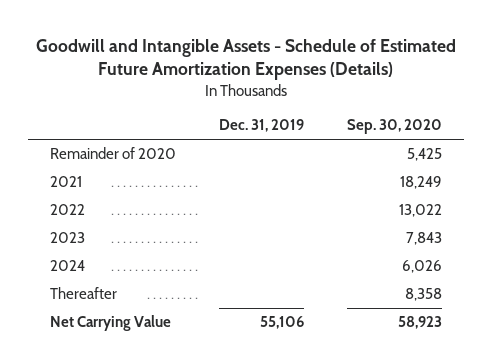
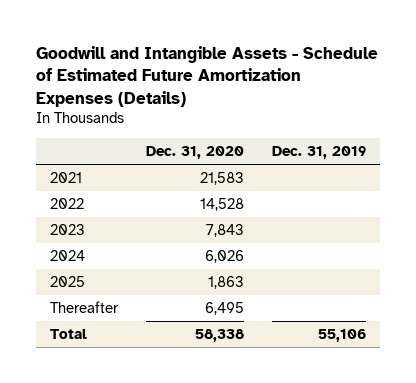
- | Dec. 31, 2019 | Sep. 30, 2020
+ | Dec. 31, 2020 | Dec. 31, 2019
- Remainder of 2020 | | 5,425
+ 2025 | 1,863 |
- Net Carrying Value | 55,106 | 58,923
+ Total | 58,338 | 55,106

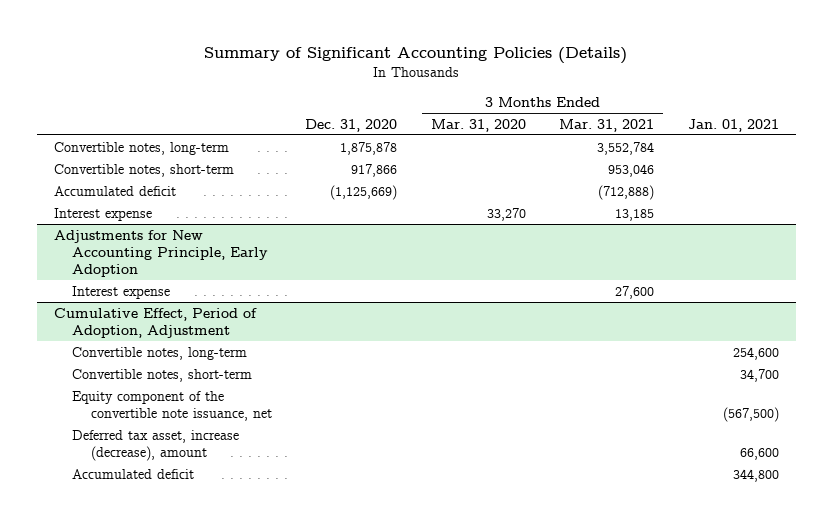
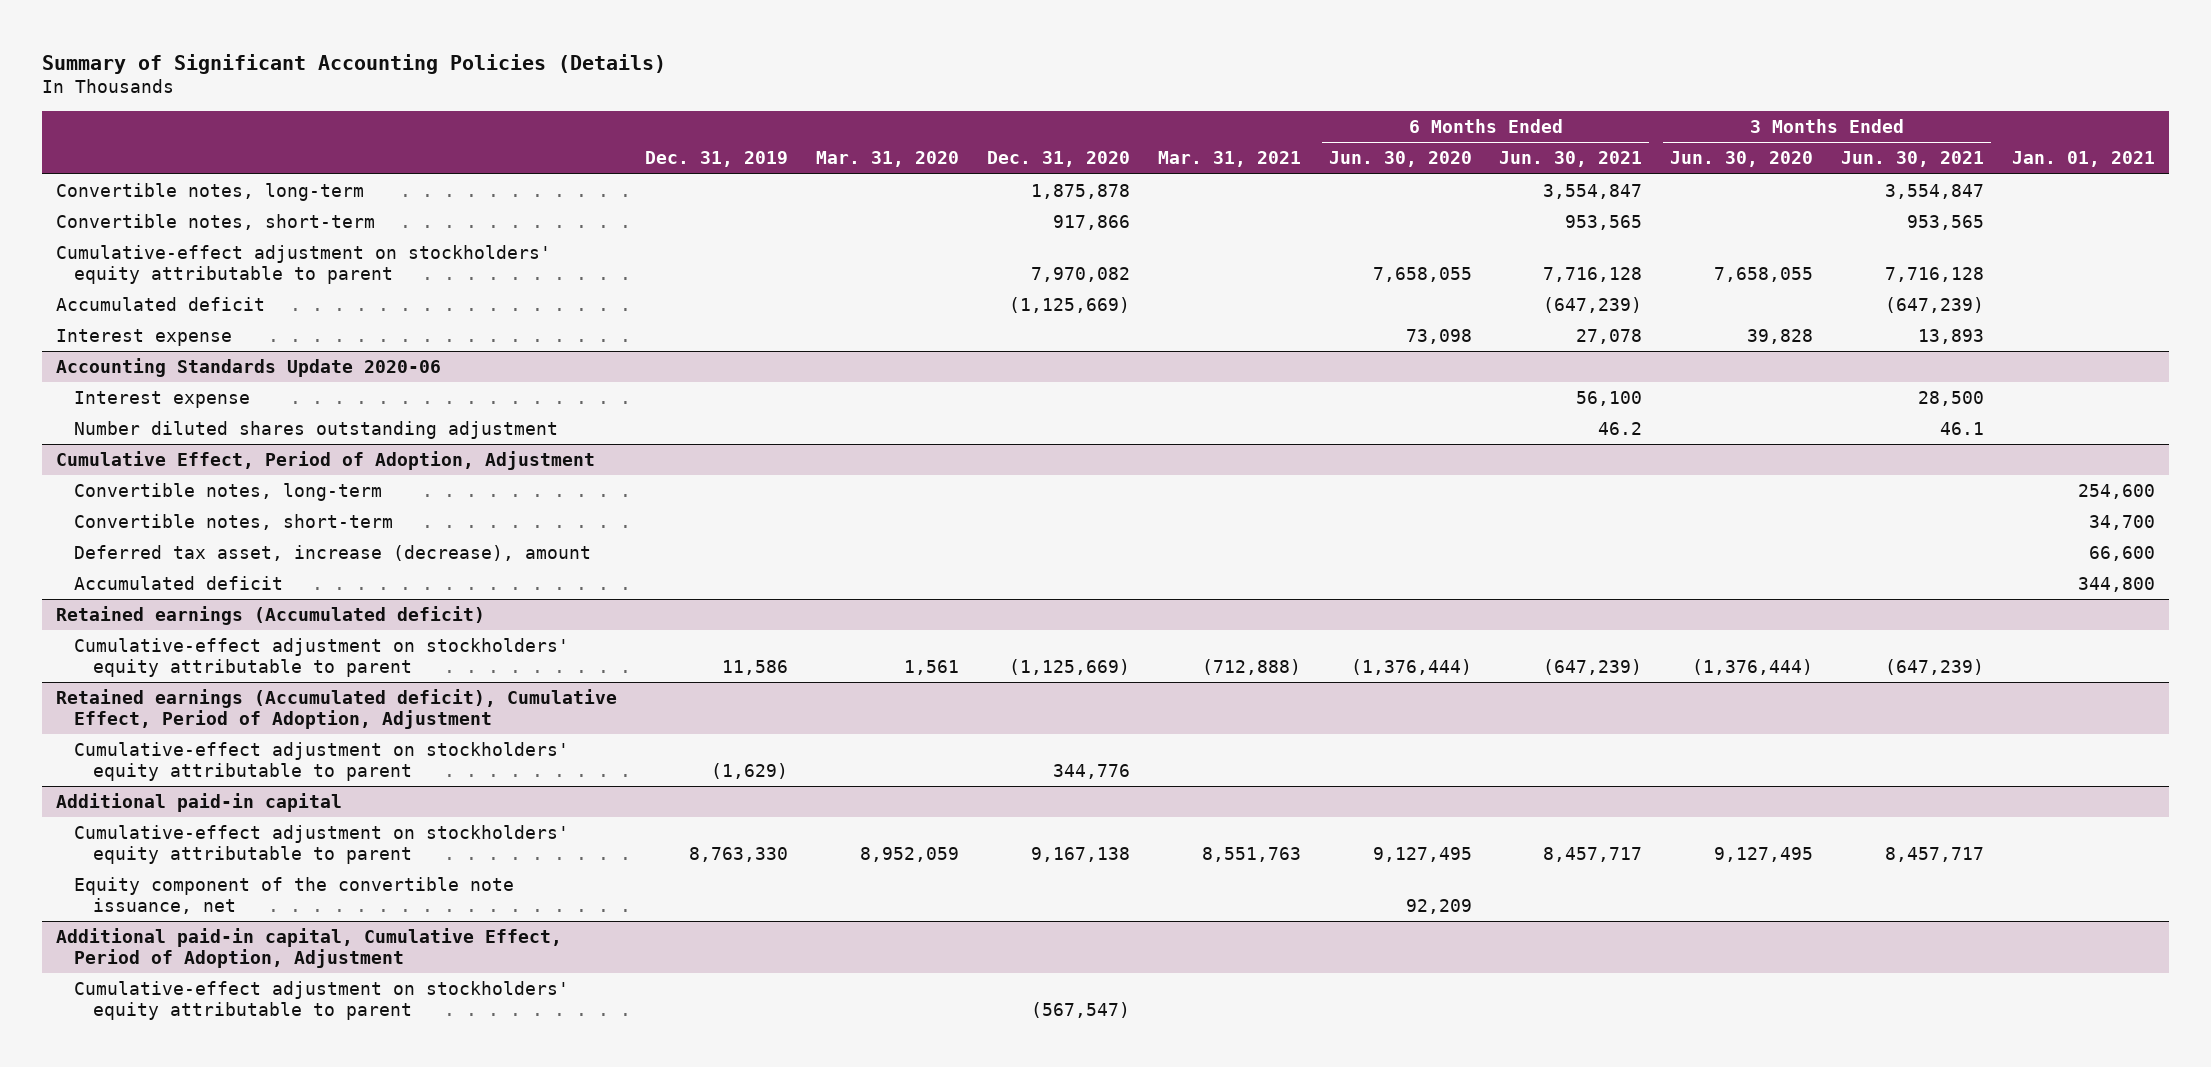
- | Dec. 31, 2020 | 3 Months Ended Mar. 31, 2020 | 3 Months Ended Mar. 31, 2021 | Jan. 01, 2021
+ | Dec. 31, 2019 | Mar. 31, 2020 | Dec. 31, 2020 | Mar. 31, 2021 | 6 Months Ended Jun. 30, 2020 | 6 Months Ended Jun. 30, 2021 | 3 Months Ended Jun. 30, 2020 | 3 Months Ended Jun. 30, 2021 | Jan. 01, 2021
+ Cumulative-effect adjustment on stockholders' equity attributable to parent | | | 7,970,082 | | 7,658,055 | 7,716,128 | 7,658,055 | 7,716,128 |
- Adjustments for New Accounting Principle, Early Adoption
- Interest expense | | | 27,600 |
+ Accounting Standards Update 2020-06
+ Interest expense | | | | | | 56,100 | | 28,500 |
+ Number diluted shares outstanding adjustment | | | | | | 46.2 | | 46.1 |
@ Cumulative Effect, Period of Adoption, Adjustment
- Equity component of the convertible note issuance, net | | | | (567,500)
+ Retained earnings (Accumulated deficit)
+ Cumulative-effect adjustment on stockholders' equity attributable to parent | 11,586 | 1,561 | (1,125,669) | (712,888) | (1,376,444) | (647,239) | (1,376,444) | (647,239) |
+ Retained earnings (Accumulated deficit), Cumulative Effect, Period of Adoption, Adjustment
+ Cumulative-effect adjustment on stockholders' equity attributable to parent | (1,629) | | 344,776 | | | | | |
+ Additional paid-in capital
+ Cumulative-effect adjustment on stockholders' equity attributable to parent | 8,763,330 | 8,952,059 | 9,167,138 | 8,551,763 | 9,127,495 | 8,457,717 | 9,127,495 | 8,457,717 |
+ Equity component of the convertible note issuance, net | | | | | 92,209 | | | |
+ Additional paid-in capital, Cumulative Effect, Period of Adoption, Adjustment
+ Cumulative-effect adjustment on stockholders' equity attributable to parent | | | (567,547) | | | | | |

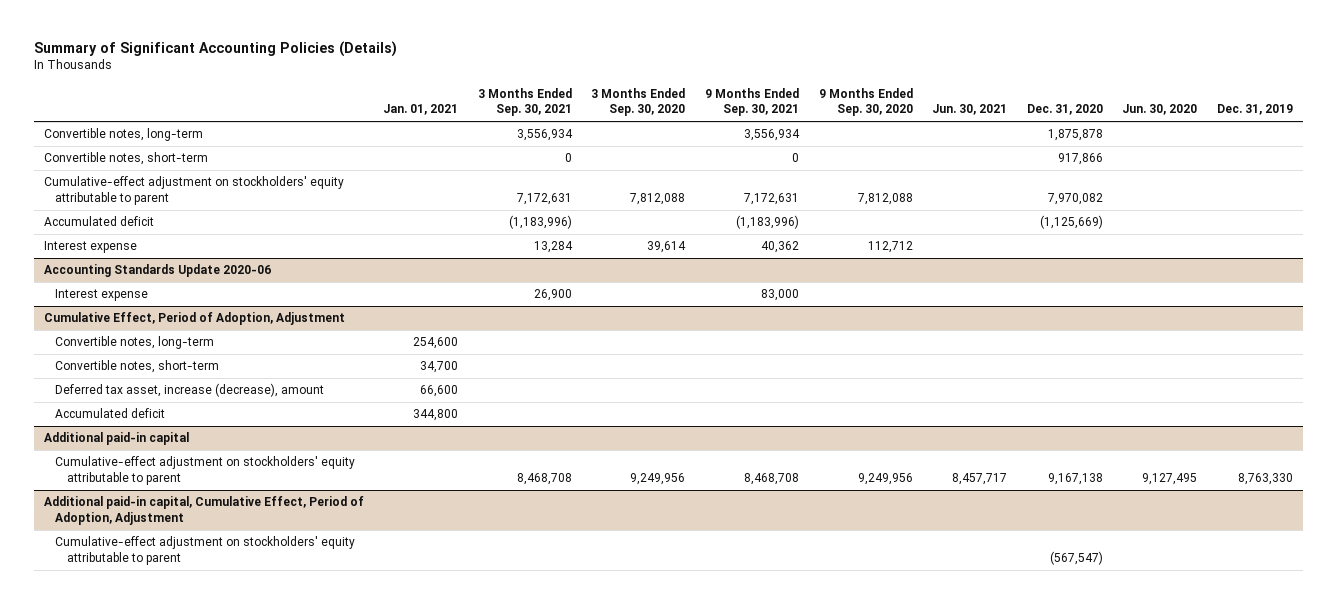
- | Dec. 31, 2019 | Mar. 31, 2020 | Dec. 31, 2020 | Mar. 31, 2021 | 6 Months Ended Jun. 30, 2020 | 6 Months Ended Jun. 30, 2021 | 3 Months Ended Jun. 30, 2020 | 3 Months Ended Jun. 30, 2021 | Jan. 01, 2021
+ | Jan. 01, 2021 | 3 Months Ended Sep. 30, 2021 | 3 Months Ended Sep. 30, 2020 | 9 Months Ended Sep. 30, 2021 | 9 Months Ended Sep. 30, 2020 | Jun. 30, 2021 | Dec. 31, 2020 | Jun. 30, 2020 | Dec. 31, 2019
@ Accounting Standards Update 2020-06
- Number diluted shares outstanding adjustment | | | | | | 46.2 | | 46.1 |
- Retained earnings (Accumulated deficit)
- Cumulative-effect adjustment on stockholders' equity attributable to parent | 11,586 | 1,561 | (1,125,669) | (712,888) | (1,376,444) | (647,239) | (1,376,444) | (647,239) |
- Retained earnings (Accumulated deficit), Cumulative Effect, Period of Adoption, Adjustment
- Cumulative-effect adjustment on stockholders' equity attributable to parent | (1,629) | | 344,776 | | | | | |
@ Additional paid-in capital
- Equity component of the convertible note issuance, net | | | | | 92,209 | | | |

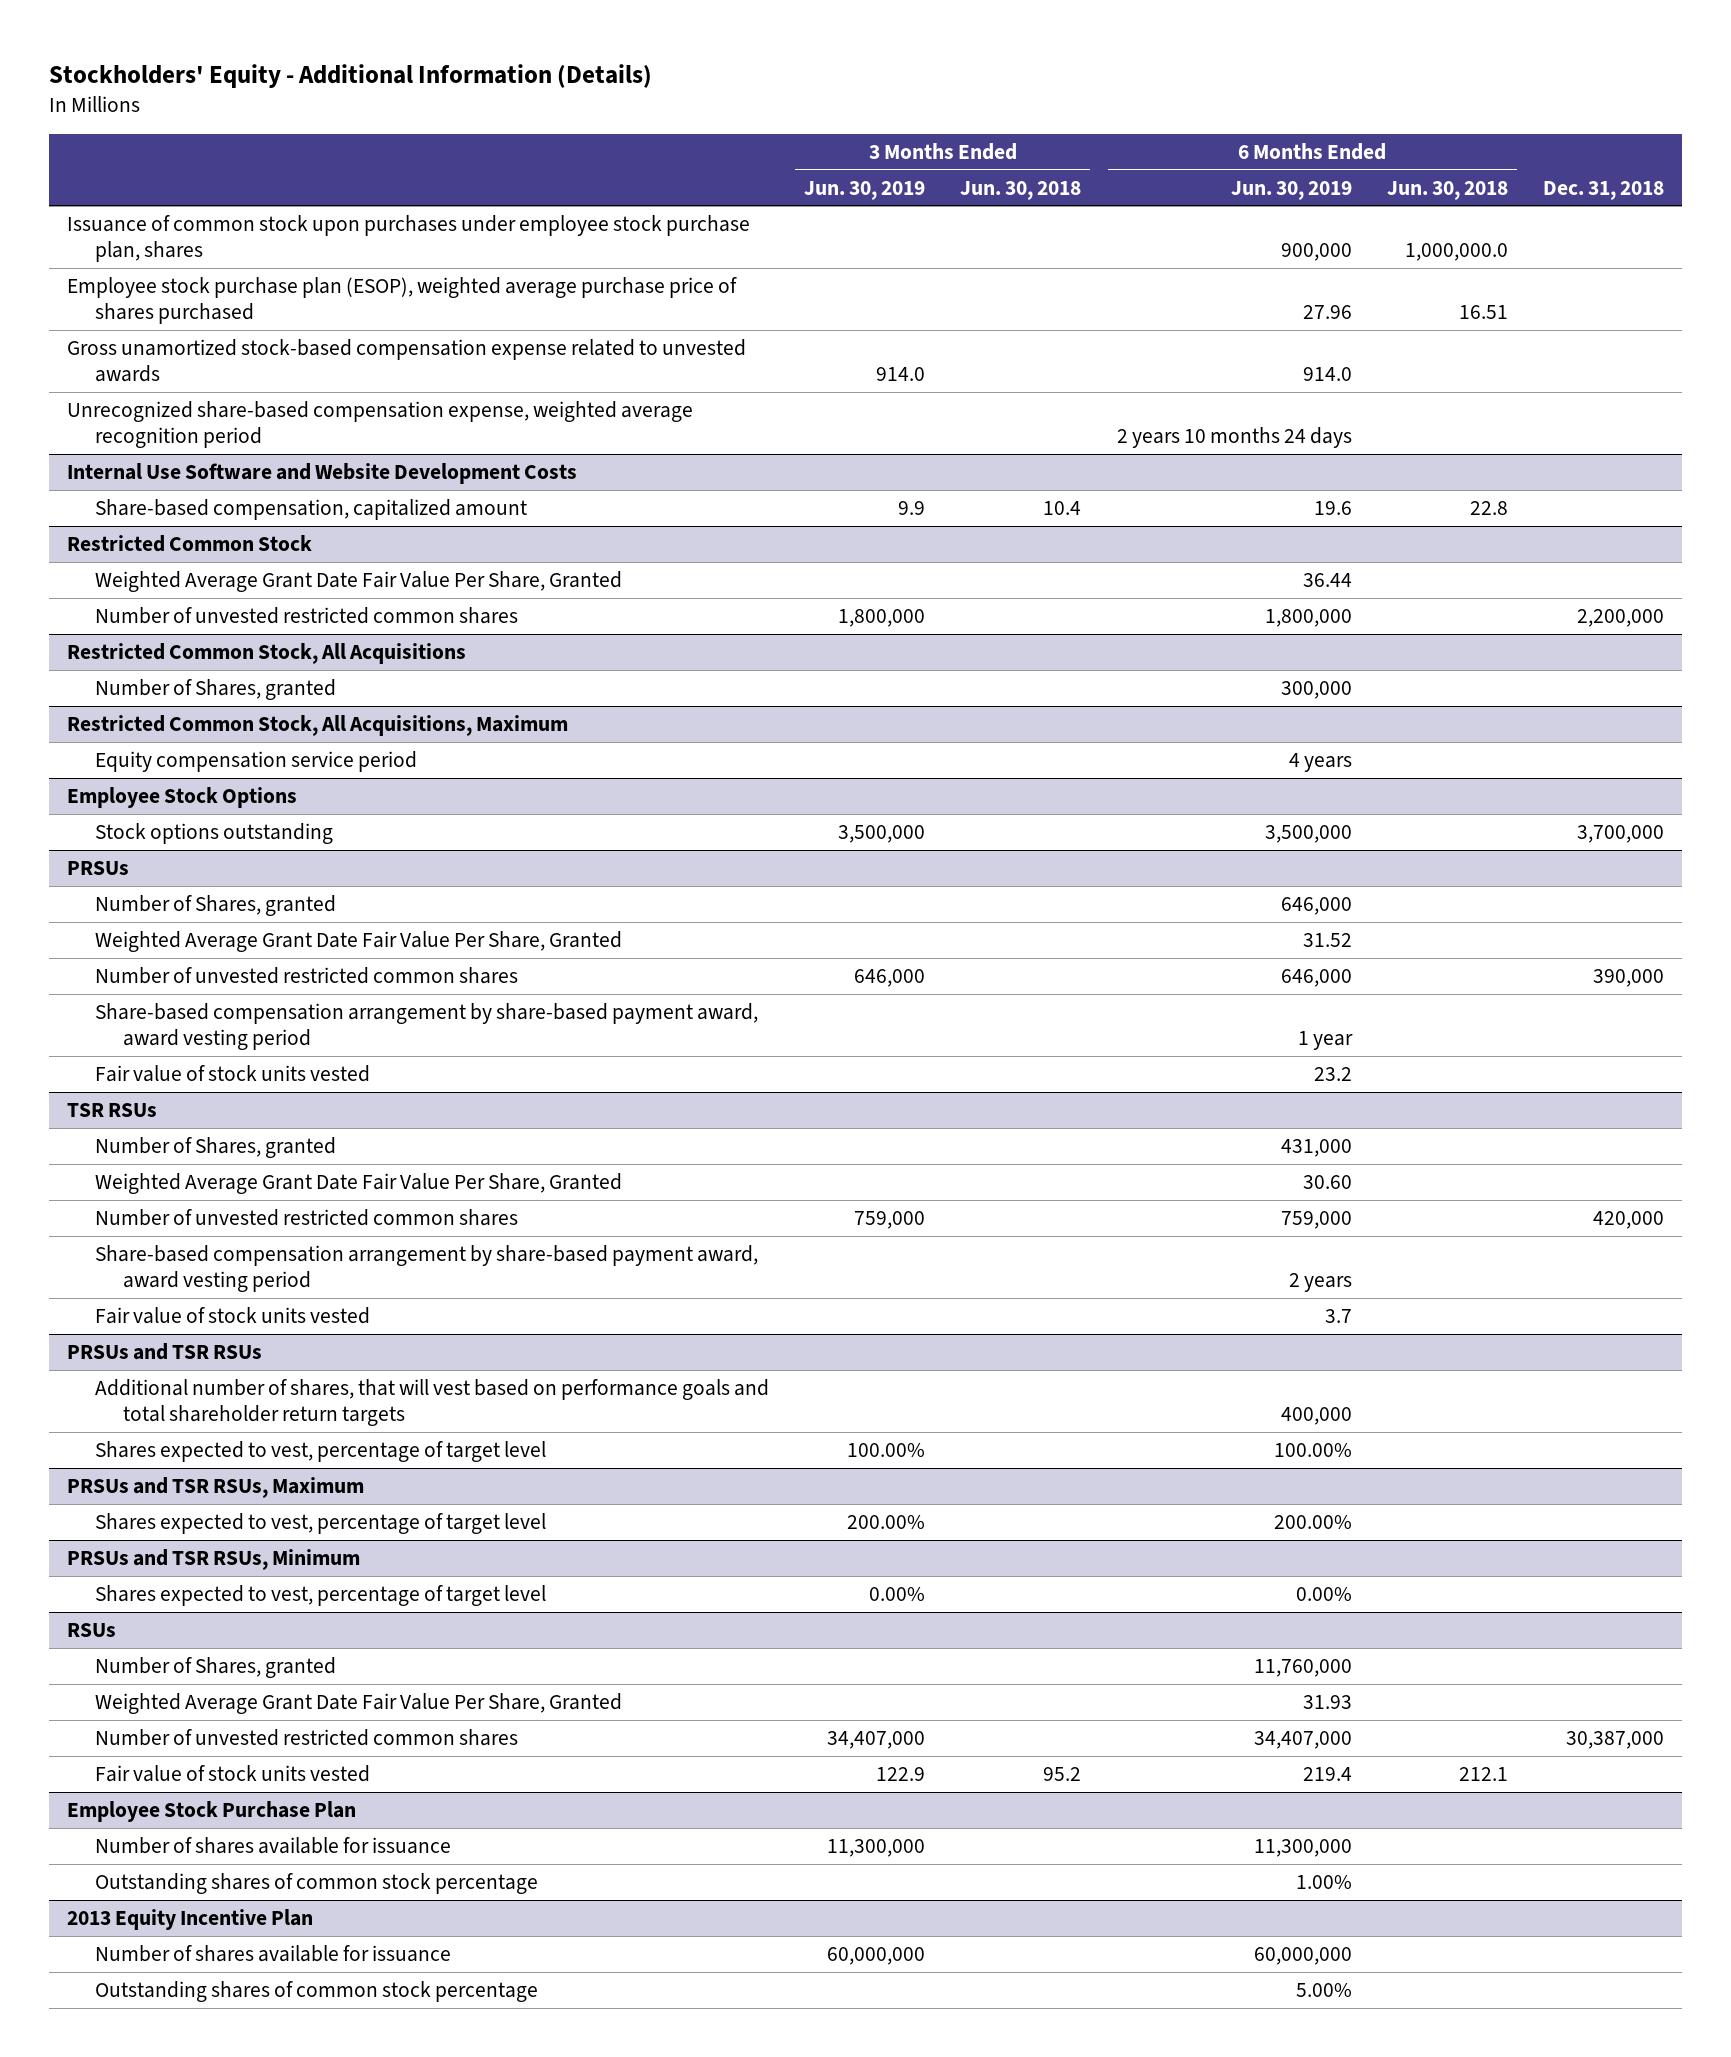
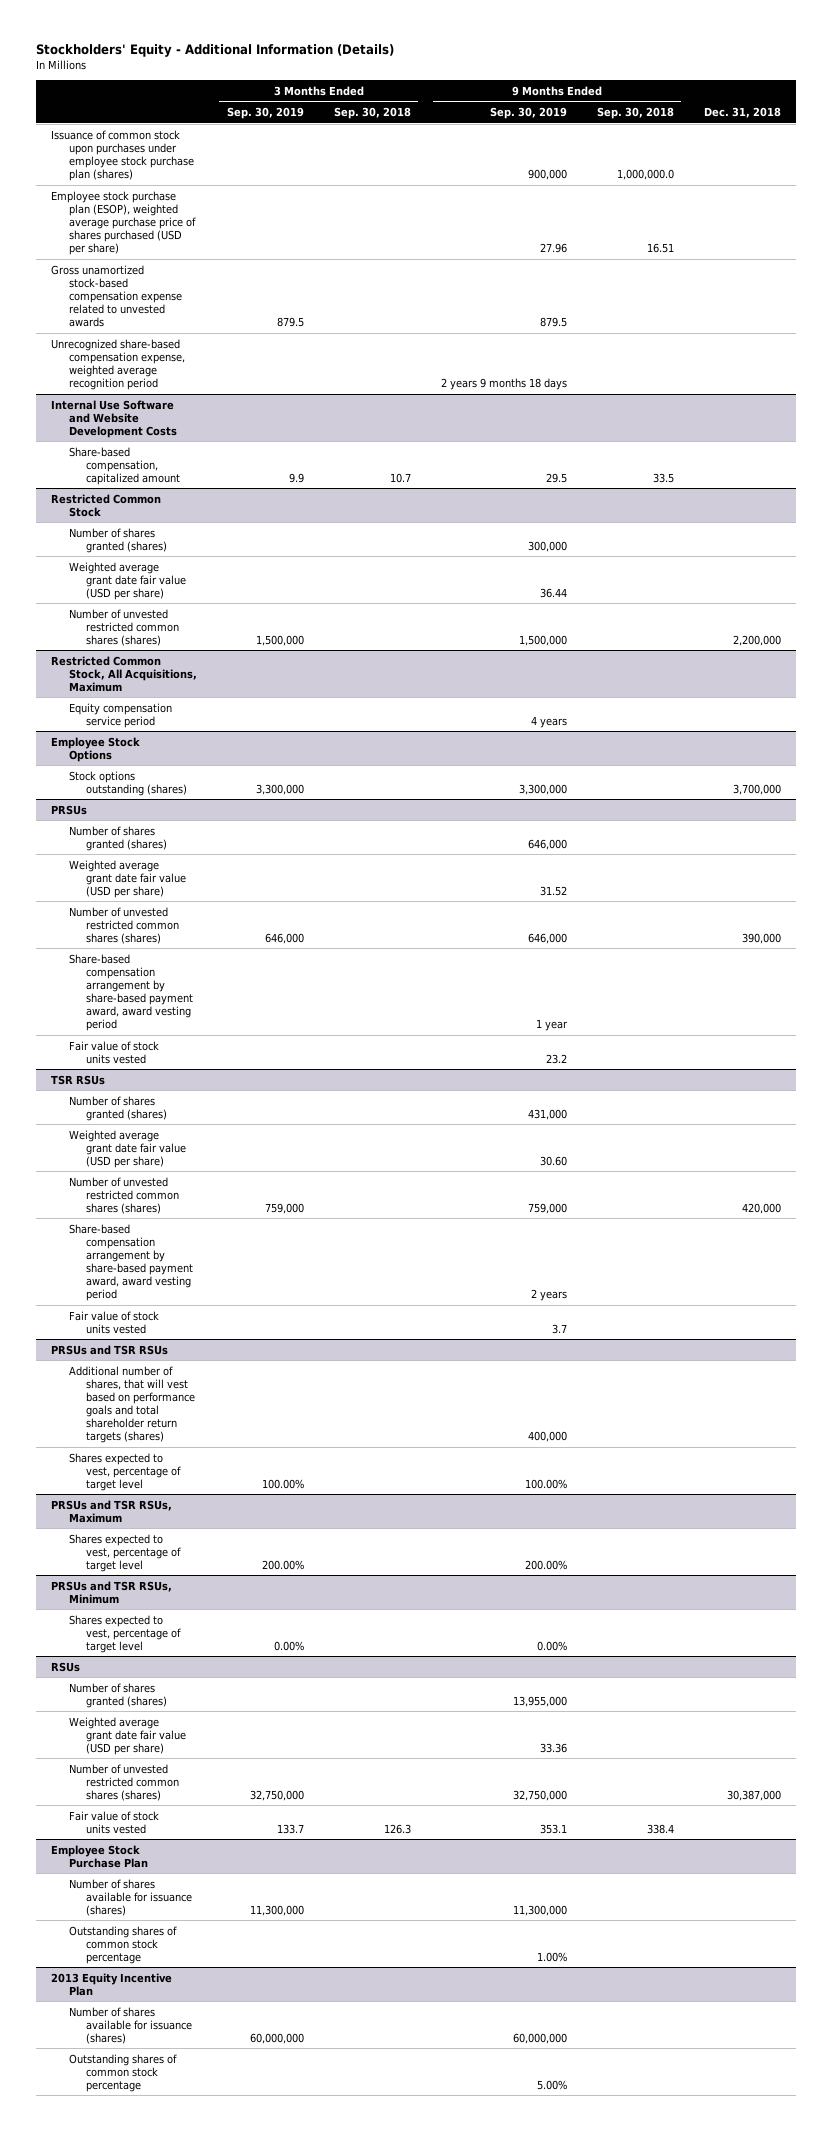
- | 3 Months Ended Jun. 30, 2019 | 3 Months Ended Jun. 30, 2018 | 6 Months Ended Jun. 30, 2019 | 6 Months Ended Jun. 30, 2018 | Dec. 31, 2018
+ | 3 Months Ended Sep. 30, 2019 | 3 Months Ended Sep. 30, 2018 | 9 Months Ended Sep. 30, 2019 | 9 Months Ended Sep. 30, 2018 | Dec. 31, 2018
- Issuance of common stock upon purchases under employee stock purchase plan, shares | | | 900,000 | 1,000,000.0 |
- Employee stock purchase plan (ESOP), weighted average purchase price of shares purchased | | | 27.96 | 16.51 |
+ Issuance of common stock upon purchases under employee stock purchase plan (shares) | | | 900,000 | 1,000,000.0 |
+ Employee stock purchase plan (ESOP), weighted average purchase price of shares purchased (USD per share) | | | 27.96 | 16.51 |
@ Restricted Common Stock
- Weighted Average Grant Date Fair Value Per Share, Granted | | | 36.44 | |
- Number of unvested restricted common shares | 1,800,000 | | 1,800,000 | | 2,200,000
- Restricted Common Stock, All Acquisitions
- Number of Shares, granted | | | 300,000 | |
@ Restricted Common Stock
+ Number of shares granted (shares) | | | 300,000 | |
+ Weighted average grant date fair value (USD per share) | | | 36.44 | |
+ Number of unvested restricted common shares (shares) | 1,500,000 | | 1,500,000 | | 2,200,000
@ Employee Stock Options
- Stock options outstanding | 3,500,000 | | 3,500,000 | | 3,700,000
+ Stock options outstanding (shares) | 3,300,000 | | 3,300,000 | | 3,700,000
@ PRSUs
- Number of Shares, granted | | | 646,000 | |
- Weighted Average Grant Date Fair Value Per Share, Granted | | | 31.52 | |
- Number of unvested restricted common shares | 646,000 | | 646,000 | | 390,000
+ Number of shares granted (shares) | | | 646,000 | |
+ Weighted average grant date fair value (USD per share) | | | 31.52 | |
+ Number of unvested restricted common shares (shares) | 646,000 | | 646,000 | | 390,000
@ TSR RSUs
- Number of Shares, granted | | | 431,000 | |
- Weighted Average Grant Date Fair Value Per Share, Granted | | | 30.60 | |
- Number of unvested restricted common shares | 759,000 | | 759,000 | | 420,000
+ Number of shares granted (shares) | | | 431,000 | |
+ Weighted average grant date fair value (USD per share) | | | 30.60 | |
+ Number of unvested restricted common shares (shares) | 759,000 | | 759,000 | | 420,000
@ PRSUs and TSR RSUs
- Additional number of shares, that will vest based on performance goals and total shareholder return targets | | | 400,000 | |
+ Additional number of shares, that will vest based on performance goals and total shareholder return targets (shares) | | | 400,000 | |
@ RSUs
- Number of Shares, granted | | | 11,760,000 | |
- Weighted Average Grant Date Fair Value Per Share, Granted | | | 31.93 | |
- Number of unvested restricted common shares | 34,407,000 | | 34,407,000 | | 30,387,000
+ Number of shares granted (shares) | | | 13,955,000 | |
+ Weighted average grant date fair value (USD per share) | | | 33.36 | |
+ Number of unvested restricted common shares (shares) | 32,750,000 | | 32,750,000 | | 30,387,000
@ Employee Stock Purchase Plan
- Number of shares available for issuance | 11,300,000 | | 11,300,000 | |
+ Number of shares available for issuance (shares) | 11,300,000 | | 11,300,000 | |
@ 2013 Equity Incentive Plan
- Number of shares available for issuance | 60,000,000 | | 60,000,000 | |
+ Number of shares available for issuance (shares) | 60,000,000 | | 60,000,000 | |

